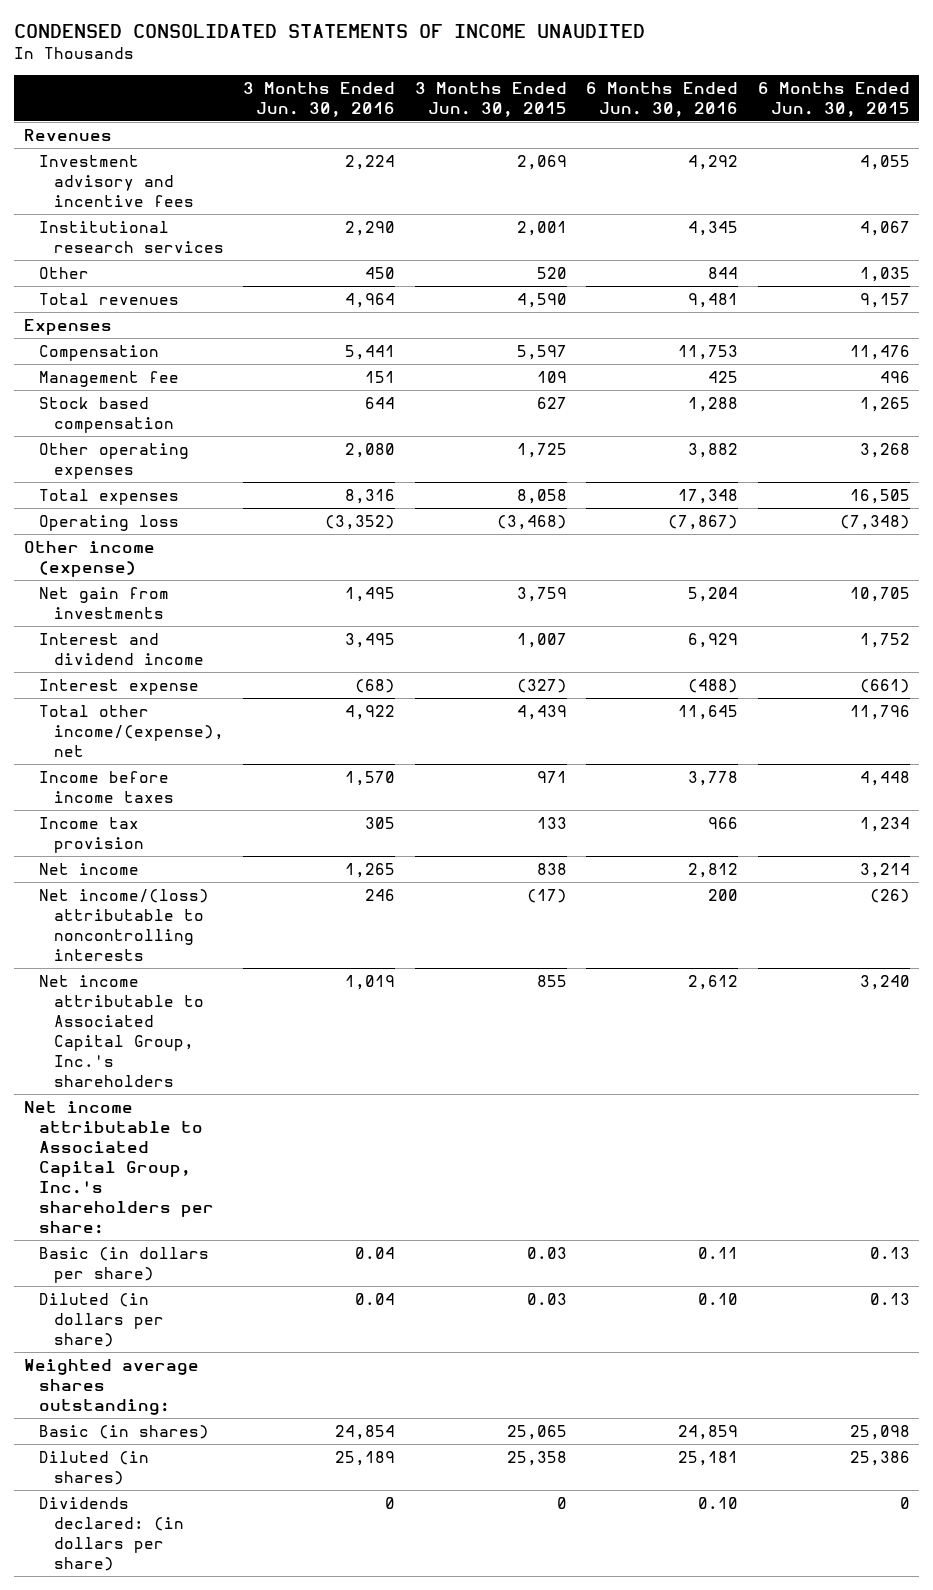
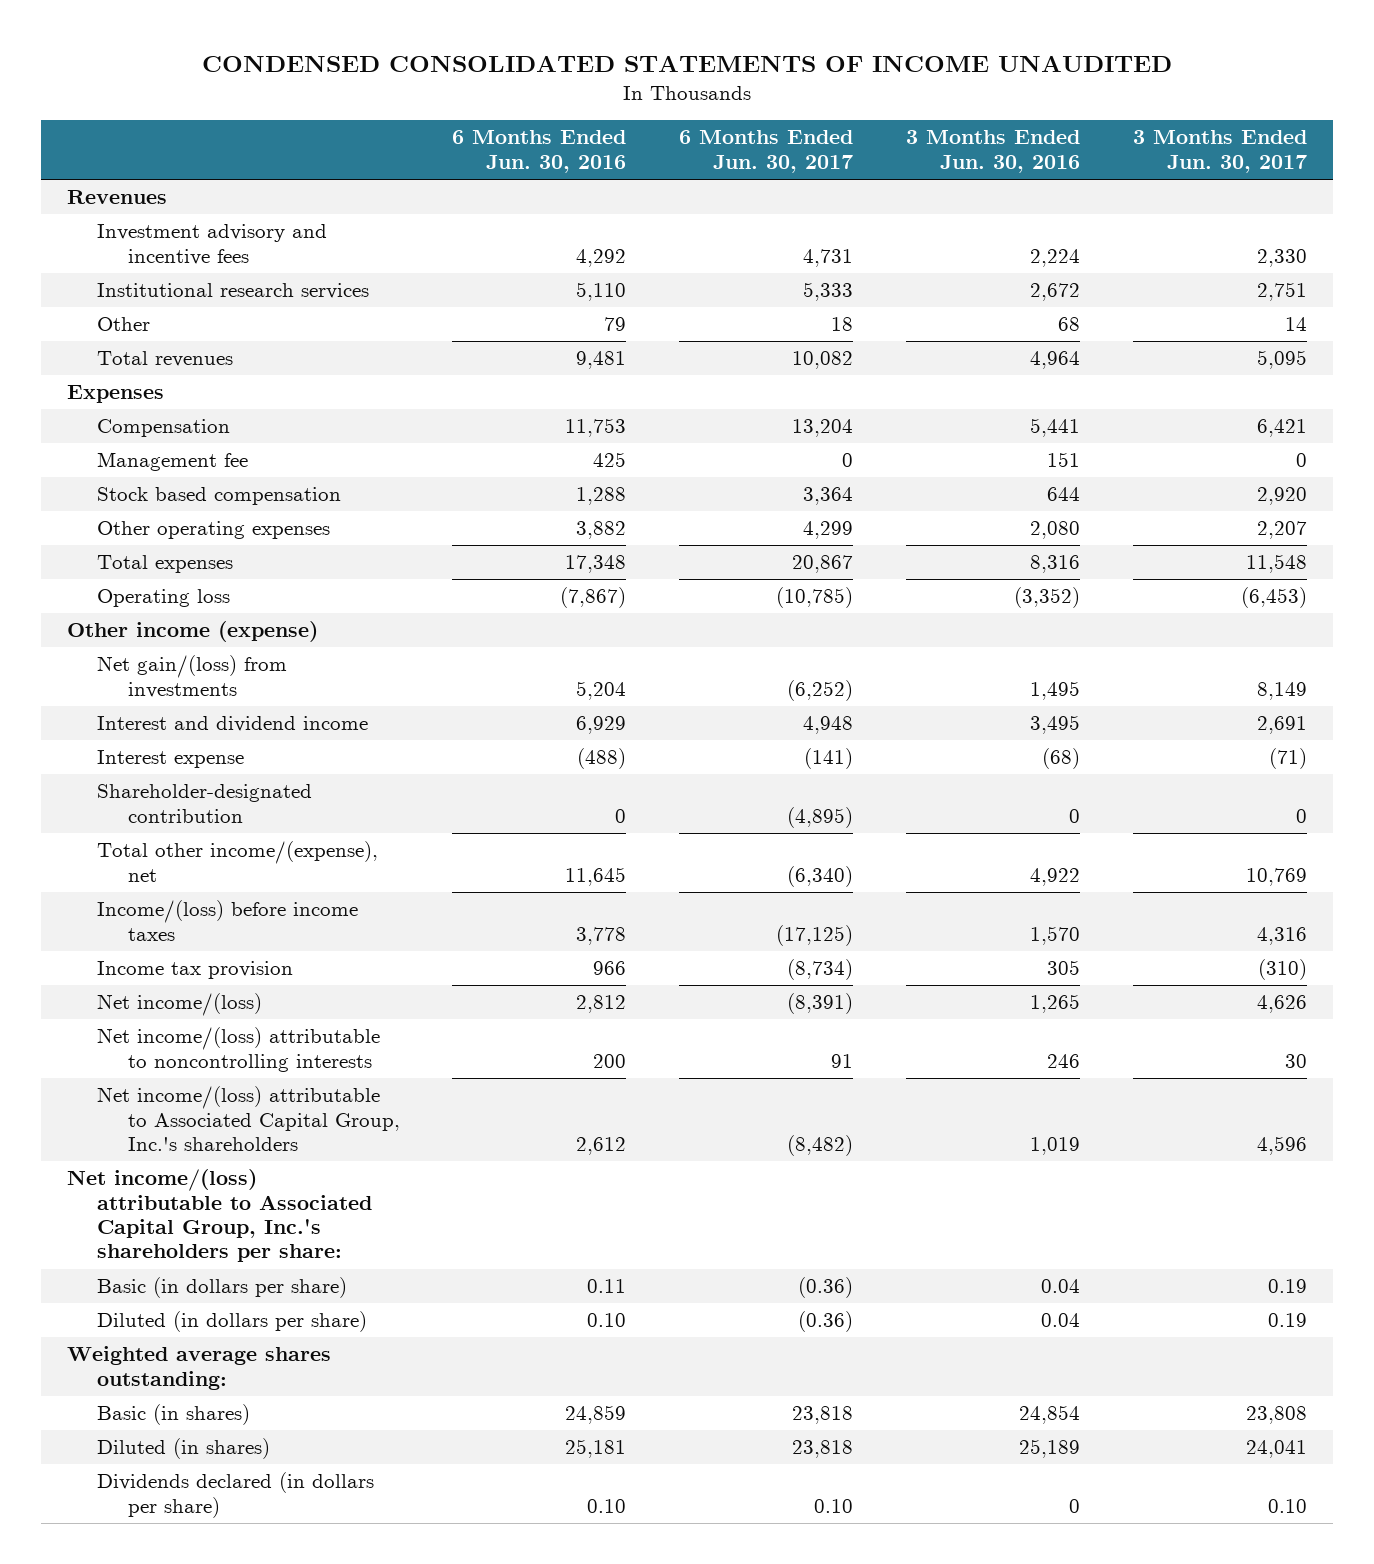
- | 3 Months Ended Jun. 30, 2016 | 3 Months Ended Jun. 30, 2015 | 6 Months Ended Jun. 30, 2016 | 6 Months Ended Jun. 30, 2015
+ | 6 Months Ended Jun. 30, 2016 | 6 Months Ended Jun. 30, 2017 | 3 Months Ended Jun. 30, 2016 | 3 Months Ended Jun. 30, 2017
- Institutional research services | 2,290 | 2,001 | 4,345 | 4,067
- Other | 450 | 520 | 844 | 1,035
+ Institutional research services | 5,110 | 5,333 | 2,672 | 2,751
+ Other | 79 | 18 | 68 | 14
- Net gain from investments | 1,495 | 3,759 | 5,204 | 10,705
+ Net gain/(loss) from investments | 5,204 | (6,252) | 1,495 | 8,149
+ Shareholder-designated contribution | 0 | (4,895) | 0 | 0
- Income before income taxes | 1,570 | 971 | 3,778 | 4,448
+ Income/(loss) before income taxes | 3,778 | (17,125) | 1,570 | 4,316
- Net income | 1,265 | 838 | 2,812 | 3,214
+ Net income/(loss) | 2,812 | (8,391) | 1,265 | 4,626
- Net income attributable to Associated Capital Group, Inc.'s shareholders | 1,019 | 855 | 2,612 | 3,240
- Net income attributable to Associated Capital Group, Inc.'s shareholders per share:
+ Net income/(loss) attributable to Associated Capital Group, Inc.'s shareholders | 2,612 | (8,482) | 1,019 | 4,596
+ Net income/(loss) attributable to Associated Capital Group, Inc.'s shareholders per share:
- Dividends declared: (in dollars per share) | 0 | 0 | 0.10 | 0
+ Dividends declared (in dollars per share) | 0.10 | 0.10 | 0 | 0.10

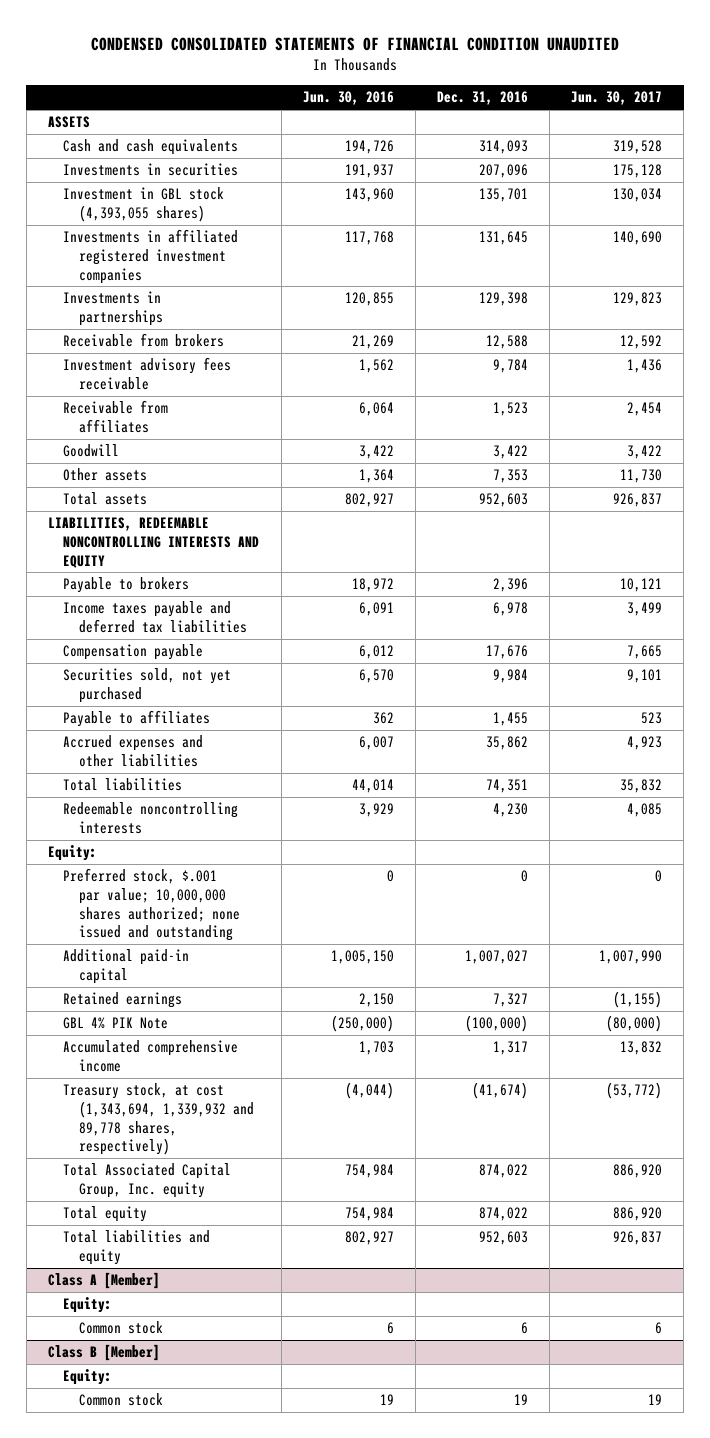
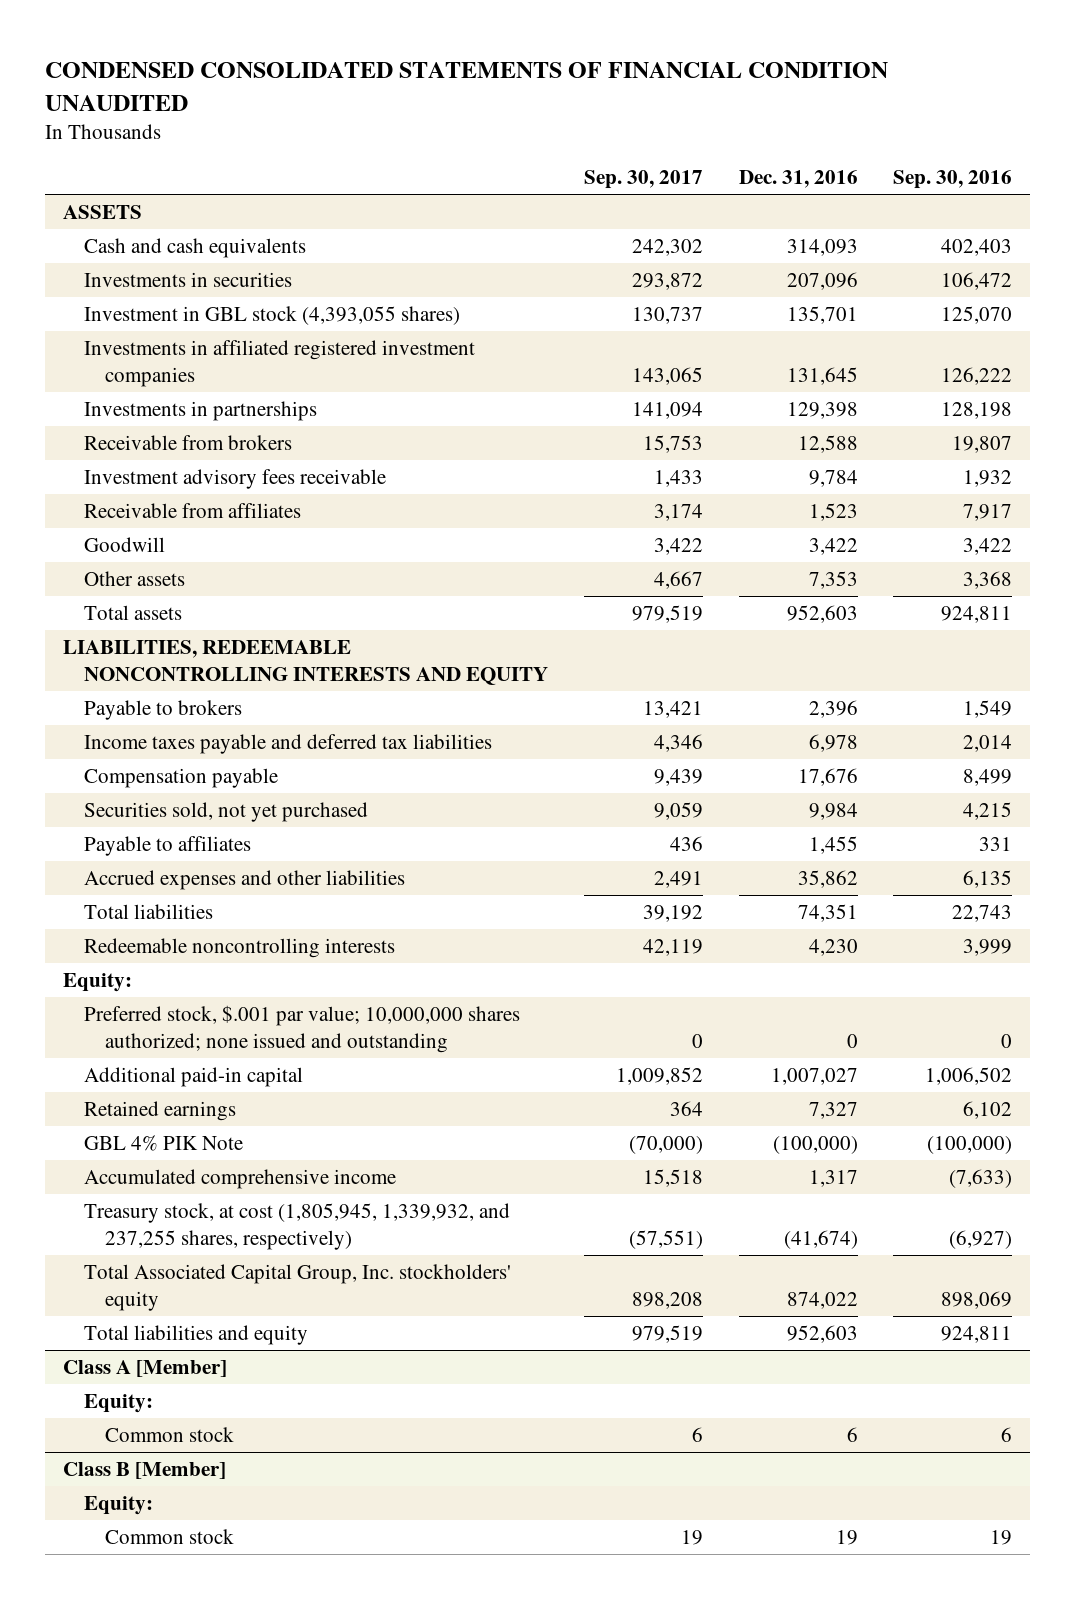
- | Jun. 30, 2016 | Dec. 31, 2016 | Jun. 30, 2017
+ | Sep. 30, 2017 | Dec. 31, 2016 | Sep. 30, 2016
- Treasury stock, at cost (1,343,694, 1,339,932 and 89,778 shares, respectively) | (4,044) | (41,674) | (53,772)
- Total Associated Capital Group, Inc. equity | 754,984 | 874,022 | 886,920
- Total equity | 754,984 | 874,022 | 886,920
+ Treasury stock, at cost (1,805,945, 1,339,932, and 237,255 shares, respectively) | (57,551) | (41,674) | (6,927)
+ Total Associated Capital Group, Inc. stockholders' equity | 898,208 | 874,022 | 898,069

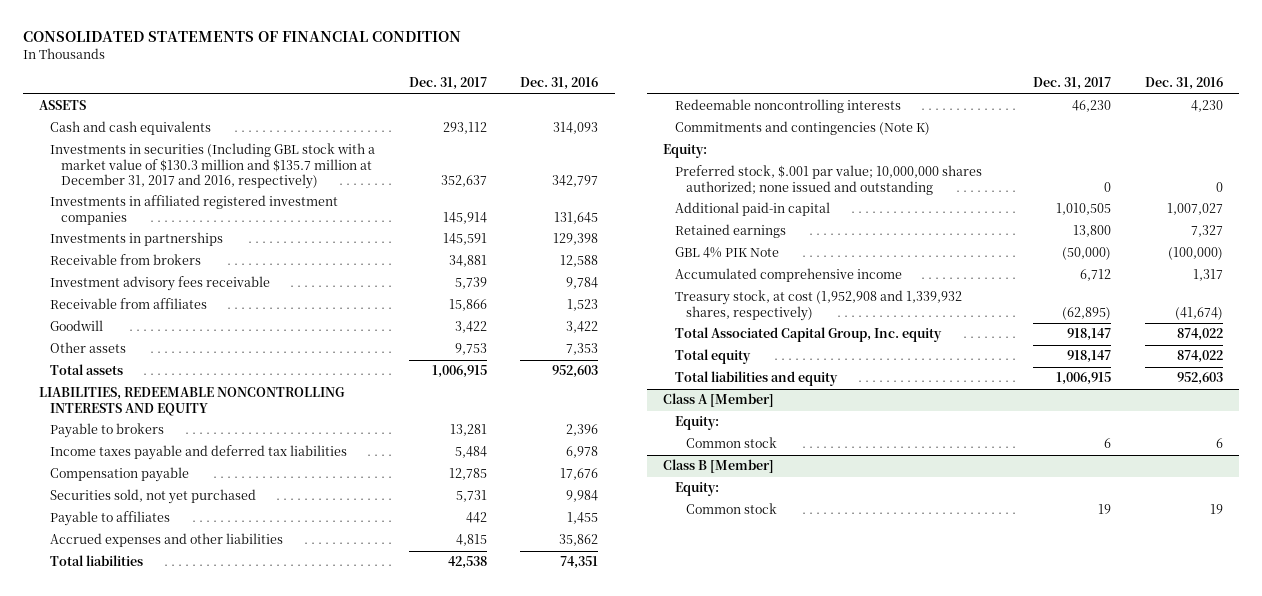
- CONDENSED CONSOLIDATED STATEMENTS OF FINANCIAL CONDITION UNAUDITED
+ CONSOLIDATED STATEMENTS OF FINANCIAL CONDITION
- | Sep. 30, 2017 | Dec. 31, 2016 | Sep. 30, 2016
+ | Dec. 31, 2017 | Dec. 31, 2016
- Investments in securities | 293,872 | 207,096 | 106,472
- Investment in GBL stock (4,393,055 shares) | 130,737 | 135,701 | 125,070
+ Investments in securities (Including GBL stock with a market value of $130.3 million and $135.7 million at December 31, 2017 and 2016, respectively) | 352,637 | 342,797
+ Commitments and contingencies (Note K)
- Treasury stock, at cost (1,805,945, 1,339,932, and 237,255 shares, respectively) | (57,551) | (41,674) | (6,927)
- Total Associated Capital Group, Inc. stockholders' equity | 898,208 | 874,022 | 898,069
+ Treasury stock, at cost (1,952,908 and 1,339,932 shares, respectively) | (62,895) | (41,674)
+ Total Associated Capital Group, Inc. equity | 918,147 | 874,022
+ Total equity | 918,147 | 874,022

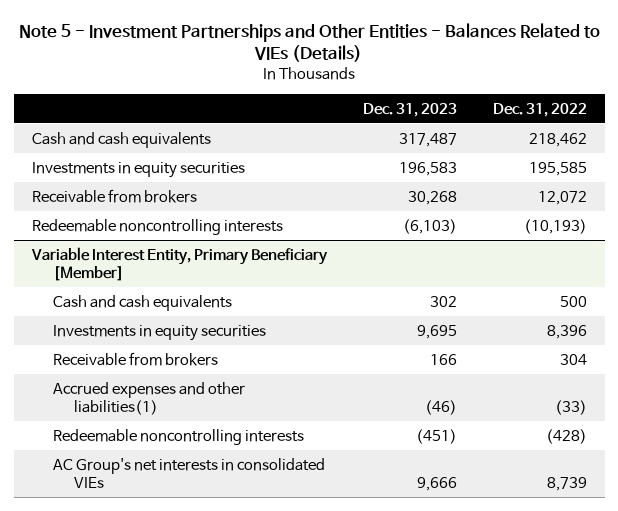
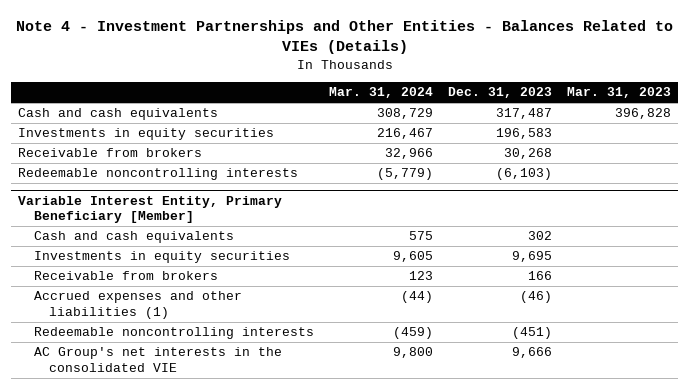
- Note 5 - Investment Partnerships and Other Entities - Balances Related to VIEs (Details)
+ Note 4 - Investment Partnerships and Other Entities - Balances Related to VIEs (Details)
- | Dec. 31, 2023 | Dec. 31, 2022
+ | Mar. 31, 2024 | Dec. 31, 2023 | Mar. 31, 2023
@ Variable Interest Entity, Primary Beneficiary [Member]
- Accrued expenses and other liabilities(1) | (46) | (33)
+ Accrued expenses and other liabilities (1) | (44) | (46) |
- AC Group's net interests in consolidated VIEs | 9,666 | 8,739
+ AC Group's net interests in the consolidated VIE | 9,800 | 9,666 |

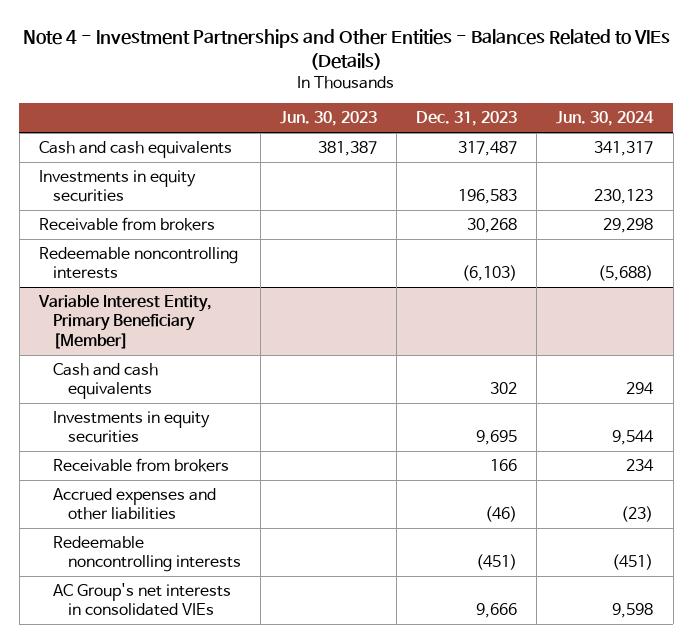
- | Mar. 31, 2024 | Dec. 31, 2023 | Mar. 31, 2023
+ | Jun. 30, 2023 | Dec. 31, 2023 | Jun. 30, 2024
@ Variable Interest Entity, Primary Beneficiary [Member]
- Accrued expenses and other liabilities (1) | (44) | (46) |
+ Accrued expenses and other liabilities | | (46) | (23)
- AC Group's net interests in the consolidated VIE | 9,800 | 9,666 |
+ AC Group's net interests in consolidated VIEs | | 9,666 | 9,598

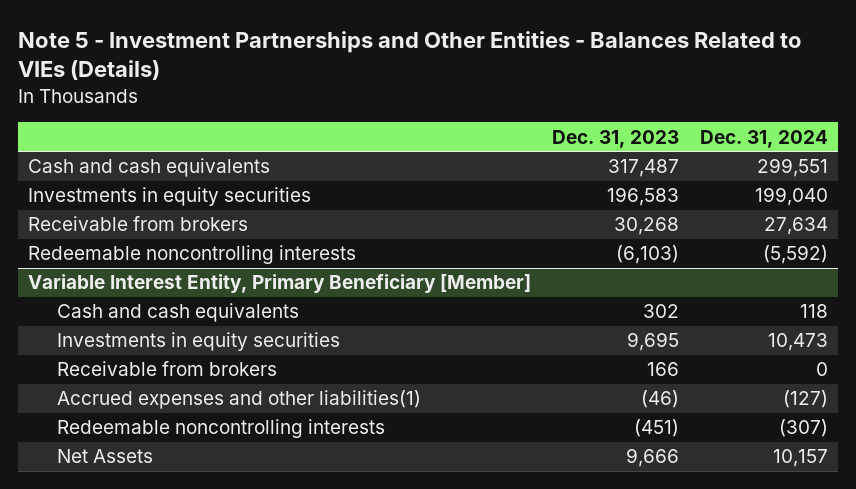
- Note 4 - Investment Partnerships and Other Entities - Balances Related to VIEs (Details)
+ Note 5 - Investment Partnerships and Other Entities - Balances Related to VIEs (Details)
- | Jun. 30, 2023 | Dec. 31, 2023 | Jun. 30, 2024
+ | Dec. 31, 2023 | Dec. 31, 2024
@ Variable Interest Entity, Primary Beneficiary [Member]
- Accrued expenses and other liabilities | | (46) | (23)
+ Accrued expenses and other liabilities(1) | (46) | (127)
- AC Group's net interests in consolidated VIEs | | 9,666 | 9,598
+ Net Assets | 9,666 | 10,157

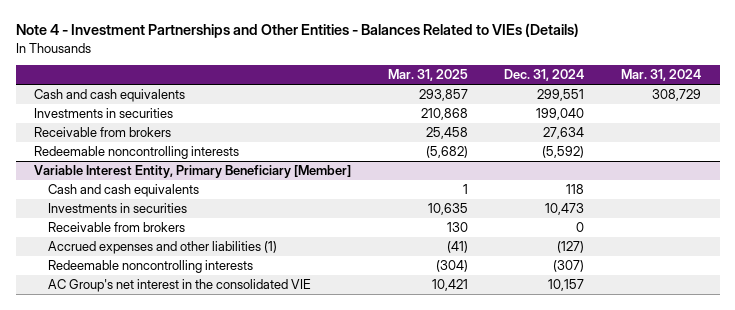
- Note 5 - Investment Partnerships and Other Entities - Balances Related to VIEs (Details)
+ Note 4 - Investment Partnerships and Other Entities - Balances Related to VIEs (Details)
- | Dec. 31, 2023 | Dec. 31, 2024
+ | Mar. 31, 2025 | Dec. 31, 2024 | Mar. 31, 2024
- Investments in equity securities | 196,583 | 199,040
+ Investments in securities | 210,868 | 199,040 |
@ Variable Interest Entity, Primary Beneficiary [Member]
- Investments in equity securities | 9,695 | 10,473
+ Investments in securities | 10,635 | 10,473 |
- Accrued expenses and other liabilities(1) | (46) | (127)
+ Accrued expenses and other liabilities (1) | (41) | (127) |
- Net Assets | 9,666 | 10,157
+ AC Group's net interest in the consolidated VIE | 10,421 | 10,157 |

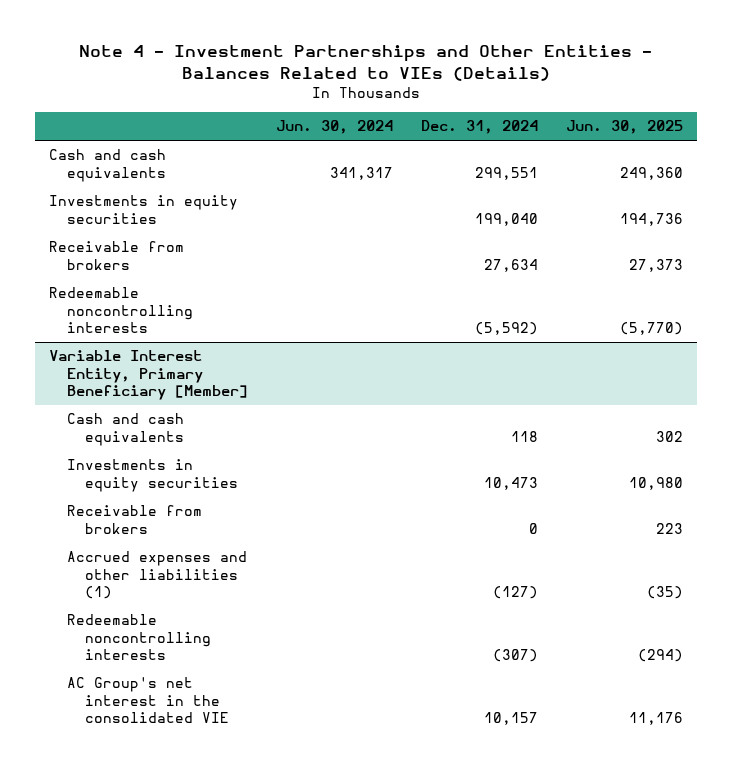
- | Mar. 31, 2025 | Dec. 31, 2024 | Mar. 31, 2024
+ | Jun. 30, 2024 | Dec. 31, 2024 | Jun. 30, 2025
- Investments in securities | 210,868 | 199,040 |
+ Investments in equity securities | | 199,040 | 194,736
@ Variable Interest Entity, Primary Beneficiary [Member]
- Investments in securities | 10,635 | 10,473 |
+ Investments in equity securities | | 10,473 | 10,980

